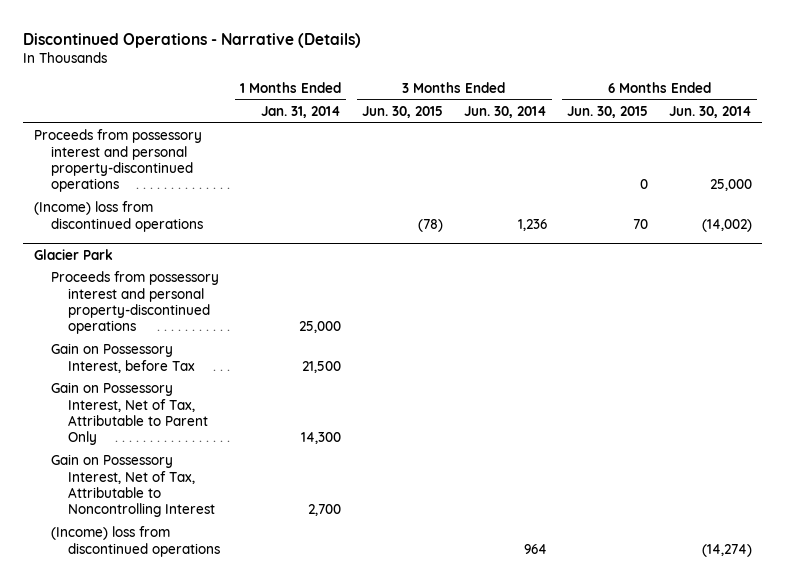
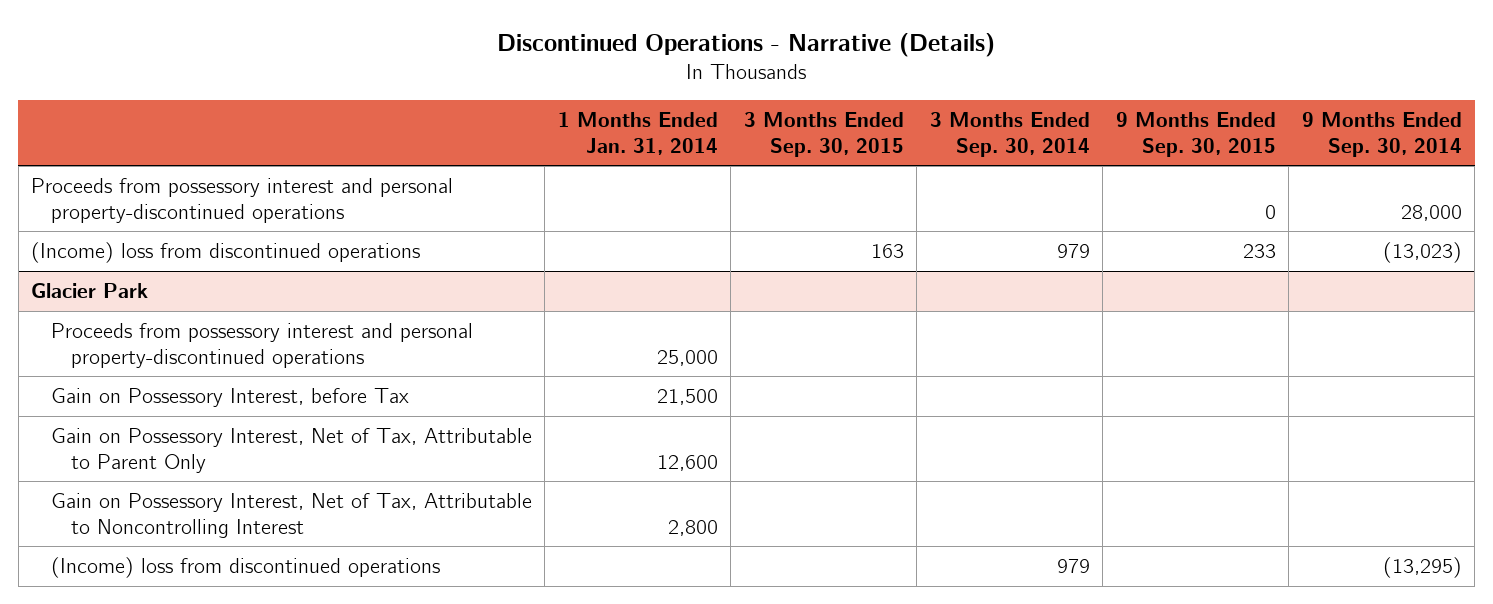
- | 1 Months Ended Jan. 31, 2014 | 3 Months Ended Jun. 30, 2015 | 3 Months Ended Jun. 30, 2014 | 6 Months Ended Jun. 30, 2015 | 6 Months Ended Jun. 30, 2014
+ | 1 Months Ended Jan. 31, 2014 | 3 Months Ended Sep. 30, 2015 | 3 Months Ended Sep. 30, 2014 | 9 Months Ended Sep. 30, 2015 | 9 Months Ended Sep. 30, 2014
@ Glacier Park
- Gain on Possessory Interest, Net of Tax, Attributable to Parent Only | 14,300 | | | |
- Gain on Possessory Interest, Net of Tax, Attributable to Noncontrolling Interest | 2,700 | | | |
+ Gain on Possessory Interest, Net of Tax, Attributable to Parent Only | 12,600 | | | |
+ Gain on Possessory Interest, Net of Tax, Attributable to Noncontrolling Interest | 2,800 | | | |

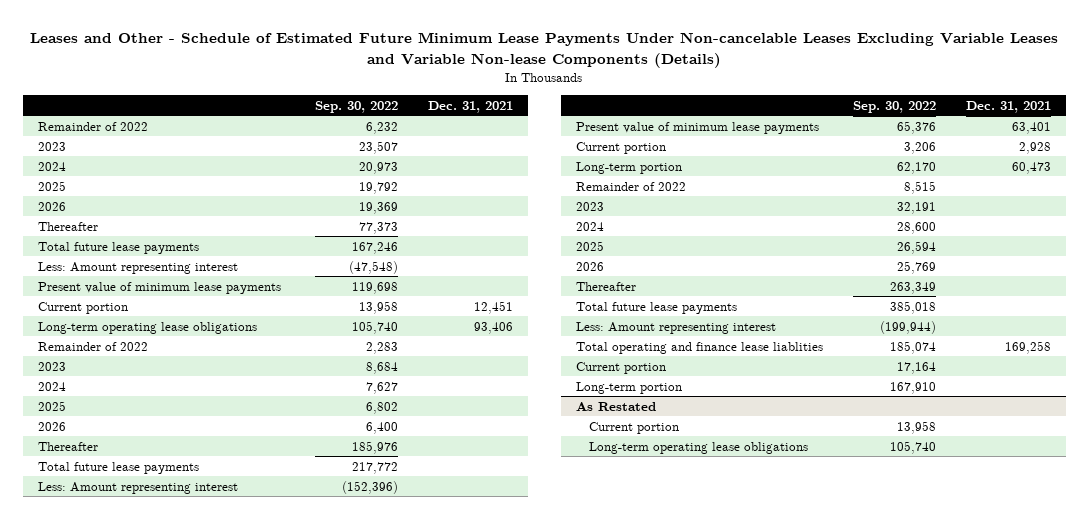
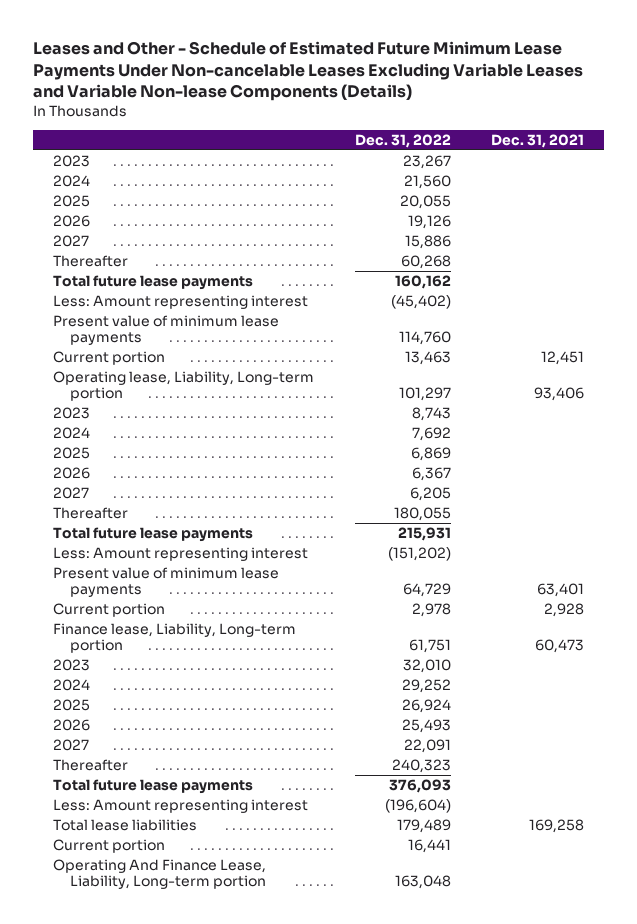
- | Sep. 30, 2022 | Dec. 31, 2021
+ | Dec. 31, 2022 | Dec. 31, 2021
- Remainder of 2022 | 6,232 |
+ 2027 | 15,886 |
- Long-term operating lease obligations | 105,740 | 93,406
- Remainder of 2022 | 2,283 |
+ Operating lease, Liability, Long-term portion | 101,297 | 93,406
+ 2027 | 6,205 |
- Long-term portion | 62,170 | 60,473
- Remainder of 2022 | 8,515 |
+ Finance lease, Liability, Long-term portion | 61,751 | 60,473
+ 2027 | 22,091 |
- Total operating and finance lease liablities | 185,074 | 169,258
+ Total lease liabilities | 179,489 | 169,258
- Long-term portion | 167,910 |
- As Restated
- Current portion | 13,958 |
- Long-term operating lease obligations | 105,740 |
+ Operating And Finance Lease, Liability, Long-term portion | 163,048 |

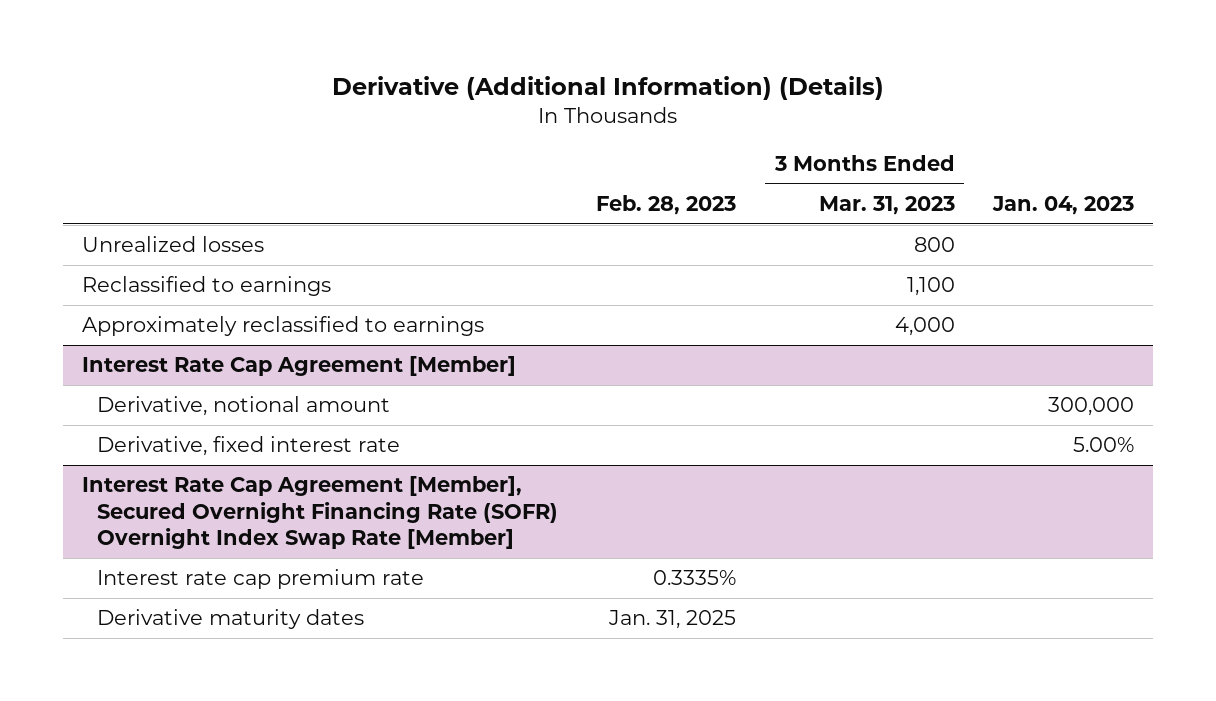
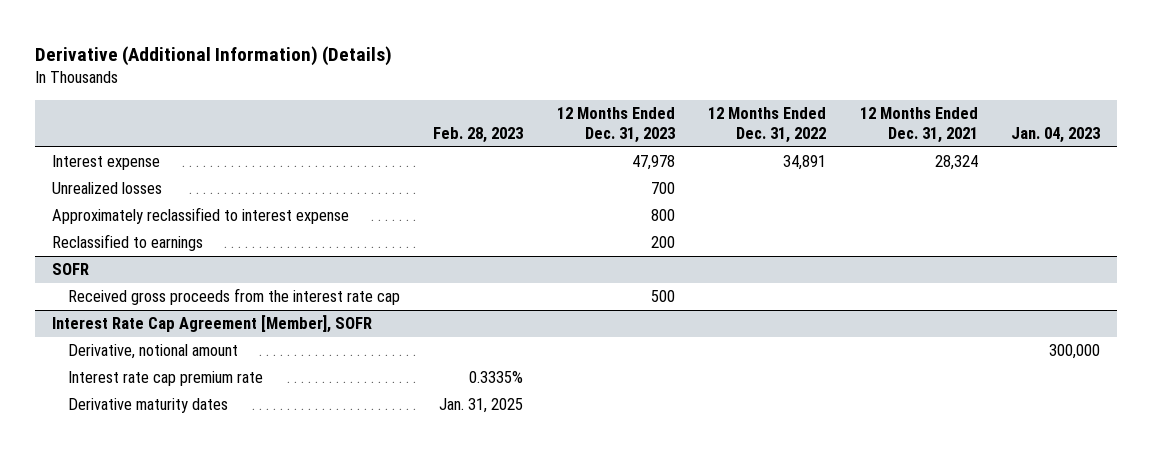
- | Feb. 28, 2023 | 3 Months Ended Mar. 31, 2023 | Jan. 04, 2023
+ | Feb. 28, 2023 | 12 Months Ended Dec. 31, 2023 | 12 Months Ended Dec. 31, 2022 | 12 Months Ended Dec. 31, 2021 | Jan. 04, 2023
+ Interest expense | | 47,978 | 34,891 | 28,324 |
+ Approximately reclassified to interest expense | | 800 | | |
- Approximately reclassified to earnings | | 4,000 |
- Interest Rate Cap Agreement [Member]
- Derivative, notional amount | | | 300,000
- Derivative, fixed interest rate | | | 5.00%
- Interest Rate Cap Agreement [Member], Secured Overnight Financing Rate (SOFR) Overnight Index Swap Rate [Member]
+ SOFR
+ Received gross proceeds from the interest rate cap | | 500 | | |
+ Interest Rate Cap Agreement [Member], SOFR
+ Derivative, notional amount | | | | | 300,000

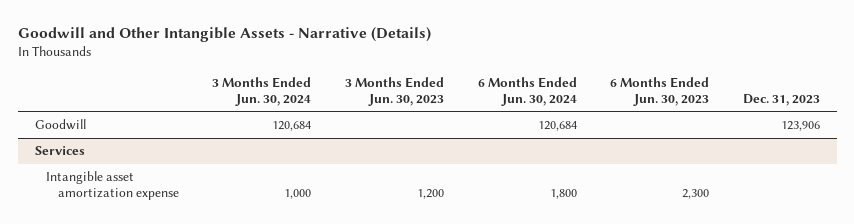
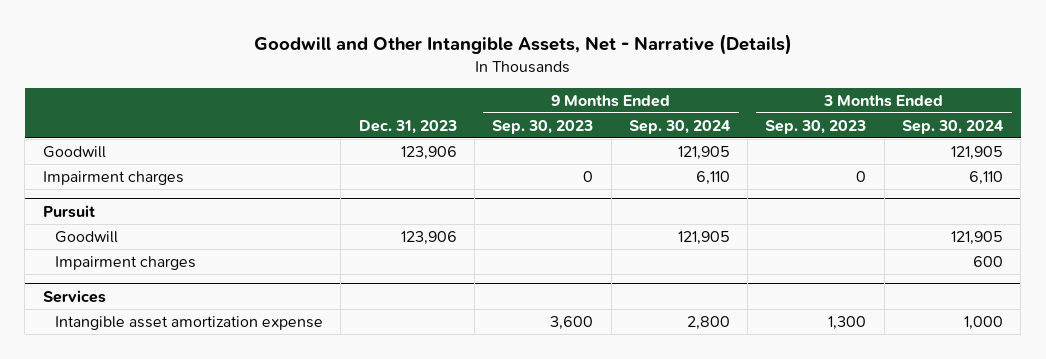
- Goodwill and Other Intangible Assets - Narrative (Details)
+ Goodwill and Other Intangible Assets, Net - Narrative (Details)
- | 3 Months Ended Jun. 30, 2024 | 3 Months Ended Jun. 30, 2023 | 6 Months Ended Jun. 30, 2024 | 6 Months Ended Jun. 30, 2023 | Dec. 31, 2023
+ | Dec. 31, 2023 | 9 Months Ended Sep. 30, 2023 | 9 Months Ended Sep. 30, 2024 | 3 Months Ended Sep. 30, 2023 | 3 Months Ended Sep. 30, 2024
+ Impairment charges | | 0 | 6,110 | 0 | 6,110
+ Pursuit
+ Goodwill | 123,906 | | 121,905 | | 121,905
+ Impairment charges | | | | | 600

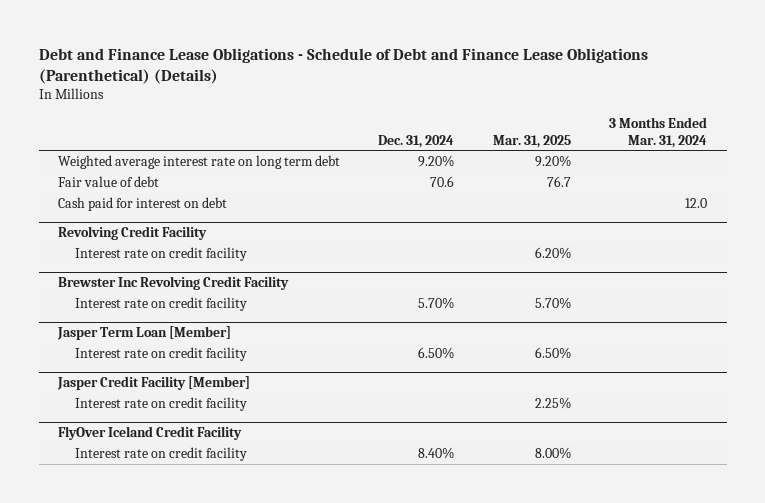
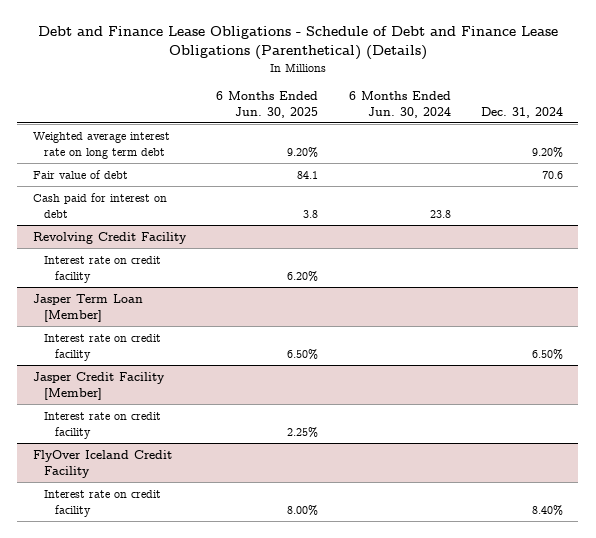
- | Dec. 31, 2024 | Mar. 31, 2025 | 3 Months Ended Mar. 31, 2024
+ | 6 Months Ended Jun. 30, 2025 | 6 Months Ended Jun. 30, 2024 | Dec. 31, 2024
- Brewster Inc Revolving Credit Facility
- Interest rate on credit facility | 5.70% | 5.70% |

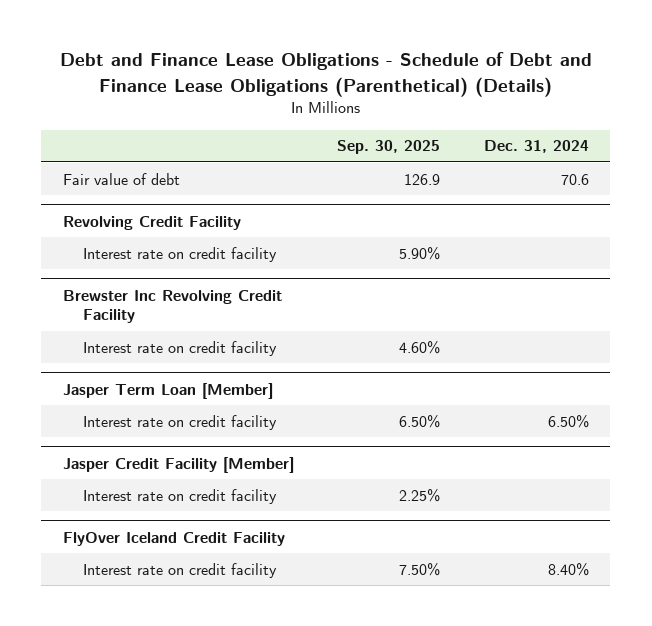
- | 6 Months Ended Jun. 30, 2025 | 6 Months Ended Jun. 30, 2024 | Dec. 31, 2024
+ | Sep. 30, 2025 | Dec. 31, 2024
- Weighted average interest rate on long term debt | 9.20% | | 9.20%
- Cash paid for interest on debt | 3.8 | 23.8 |
+ Brewster Inc Revolving Credit Facility
+ Interest rate on credit facility | 4.60% |

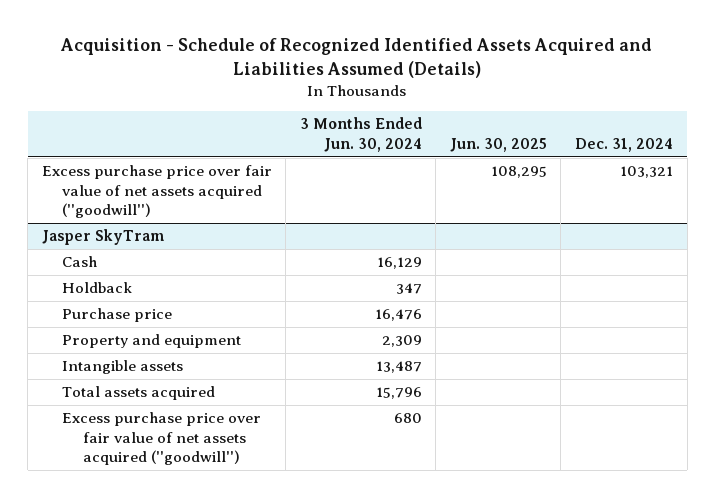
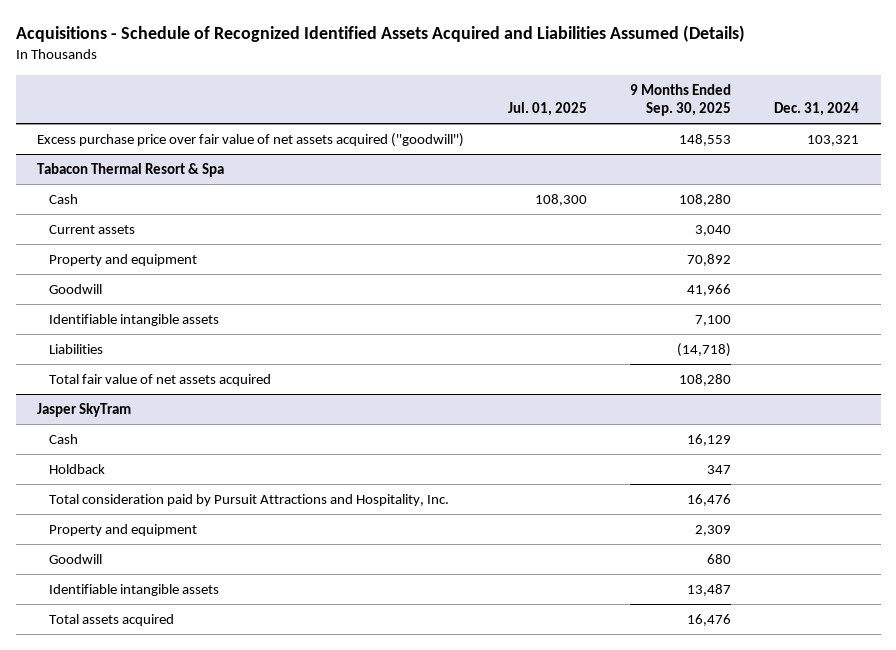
- Acquisition - Schedule of Recognized Identified Assets Acquired and Liabilities Assumed (Details)
+ Acquisitions - Schedule of Recognized Identified Assets Acquired and Liabilities Assumed (Details)
- | 3 Months Ended Jun. 30, 2024 | Jun. 30, 2025 | Dec. 31, 2024
+ | Jul. 01, 2025 | 9 Months Ended Sep. 30, 2025 | Dec. 31, 2024
+ Tabacon Thermal Resort & Spa
+ Cash | 108,300 | 108,280 |
+ Current assets | | 3,040 |
+ Property and equipment | | 70,892 |
+ Goodwill | | 41,966 |
+ Identifiable intangible assets | | 7,100 |
+ Liabilities | | (14,718) |
+ Total fair value of net assets acquired | | 108,280 |
@ Jasper SkyTram
- Purchase price | 16,476 | |
+ Total consideration paid by Pursuit Attractions and Hospitality, Inc. | | 16,476 |
- Intangible assets | 13,487 | |
+ Goodwill | | 680 |
+ Identifiable intangible assets | | 13,487 |
- Excess purchase price over fair value of net assets acquired (''goodwill'') | 680 | |

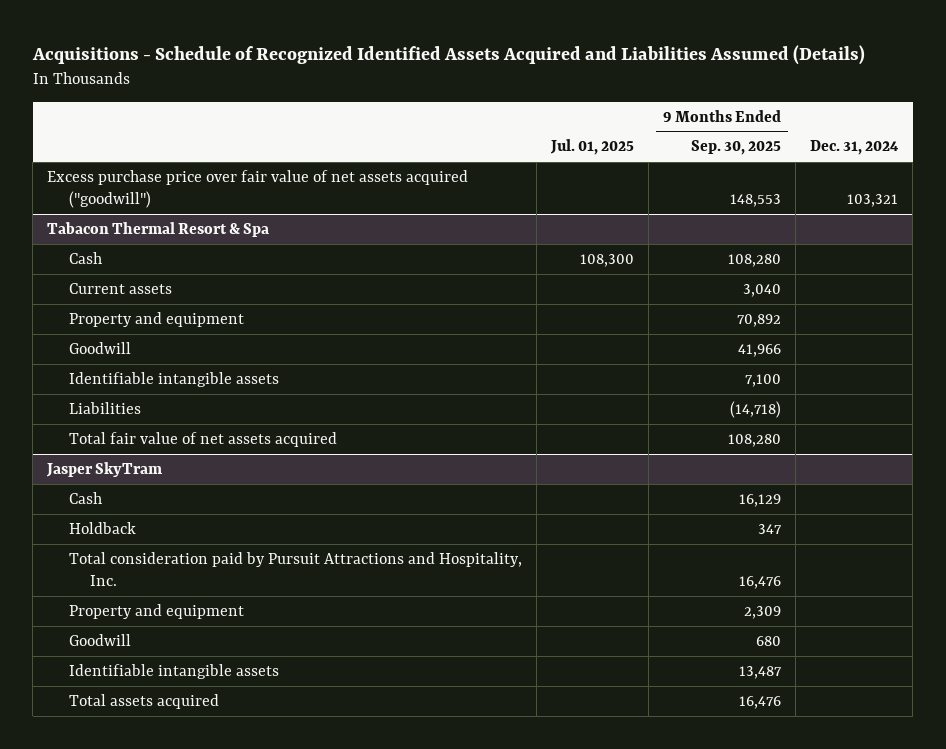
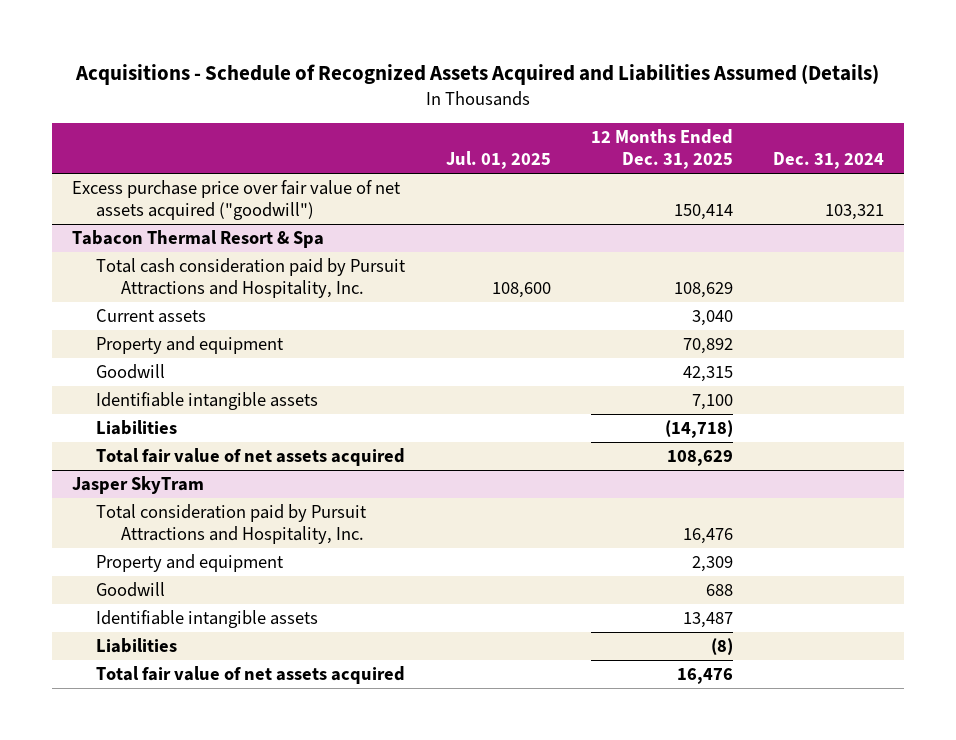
- Acquisitions - Schedule of Recognized Identified Assets Acquired and Liabilities Assumed (Details)
+ Acquisitions - Schedule of Recognized Assets Acquired and Liabilities Assumed (Details)
- | Jul. 01, 2025 | 9 Months Ended Sep. 30, 2025 | Dec. 31, 2024
+ | Jul. 01, 2025 | 12 Months Ended Dec. 31, 2025 | Dec. 31, 2024
- Excess purchase price over fair value of net assets acquired (''goodwill'') | | 148,553 | 103,321
+ Excess purchase price over fair value of net assets acquired ("goodwill") | | 150,414 | 103,321
@ Tabacon Thermal Resort & Spa
- Cash | 108,300 | 108,280 |
+ Total cash consideration paid by Pursuit Attractions and Hospitality, Inc. | 108,600 | 108,629 |
@ Jasper SkyTram
- Cash | | 16,129 |
- Holdback | | 347 |
- Total assets acquired | | 16,476 |
+ Liabilities | | (8) |
+ Total fair value of net assets acquired | | 16,476 |

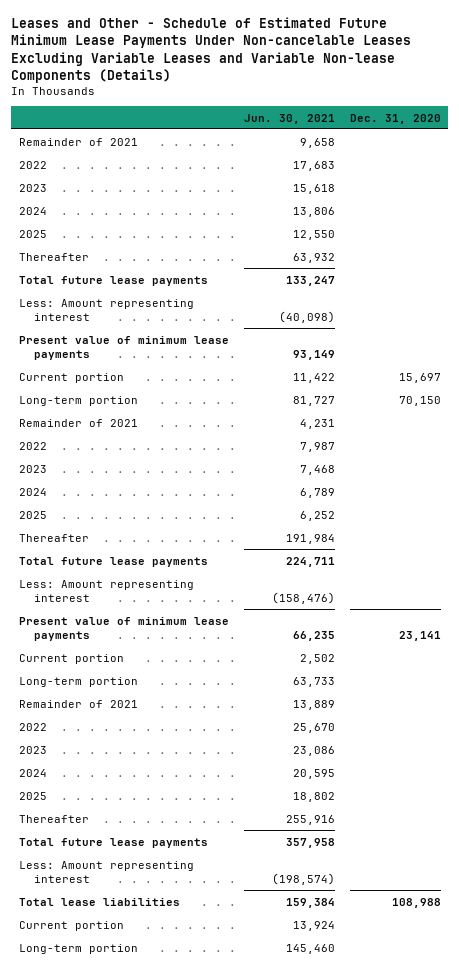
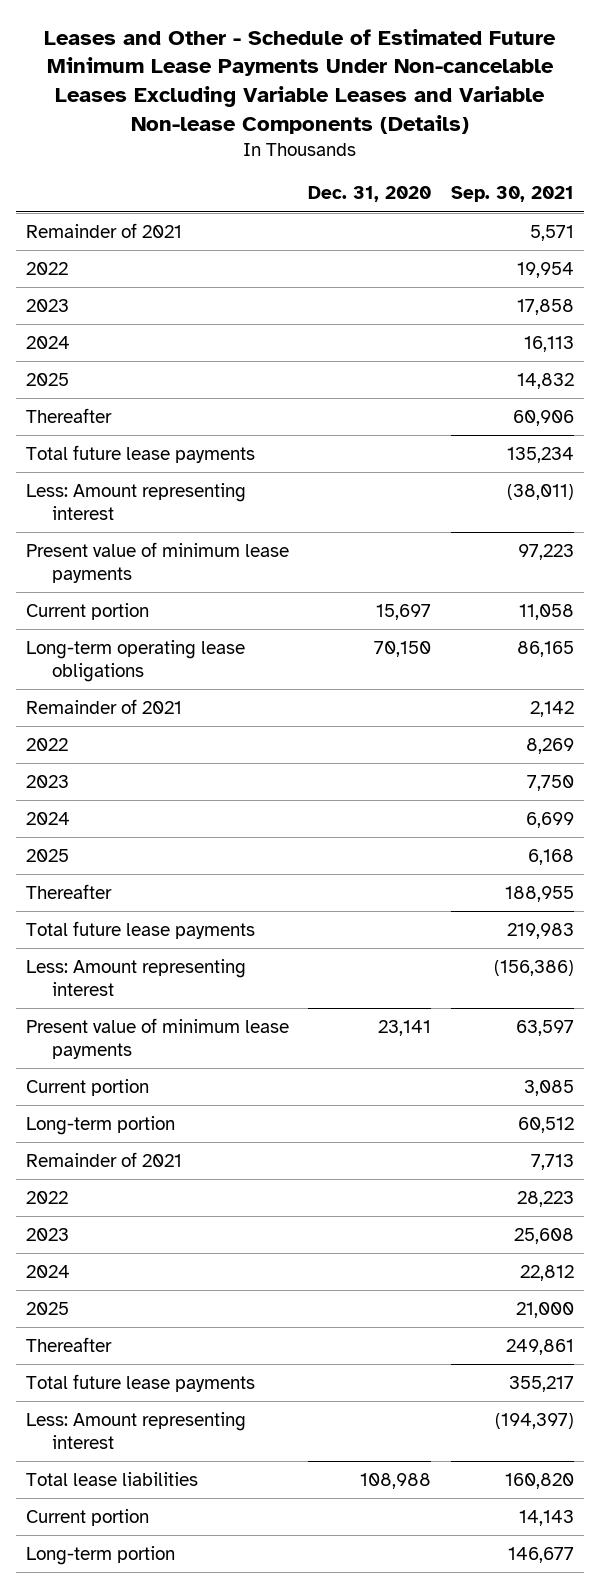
- | Jun. 30, 2021 | Dec. 31, 2020
+ | Dec. 31, 2020 | Sep. 30, 2021
- Long-term portion | 81,727 | 70,150
+ Long-term operating lease obligations | 70,150 | 86,165

